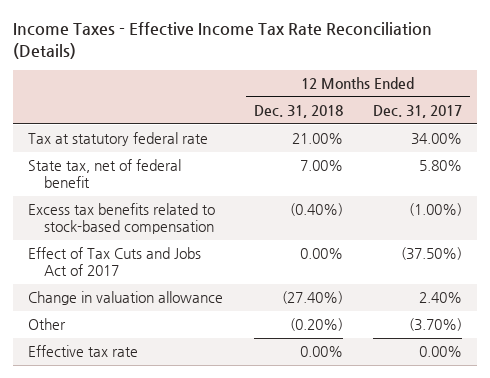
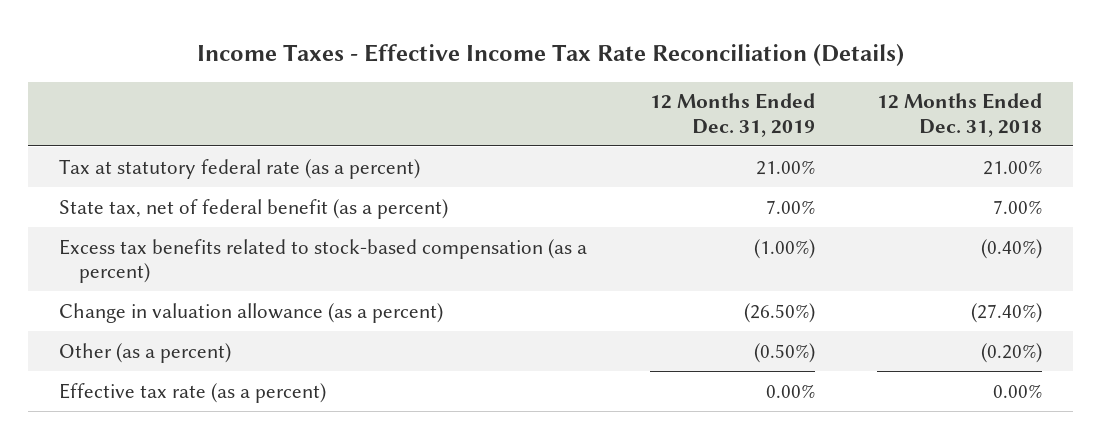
- | 12 Months Ended Dec. 31, 2018 | 12 Months Ended Dec. 31, 2017
+ | 12 Months Ended Dec. 31, 2019 | 12 Months Ended Dec. 31, 2018
- Tax at statutory federal rate | 21.00% | 34.00%
- State tax, net of federal benefit | 7.00% | 5.80%
- Excess tax benefits related to stock-based compensation | (0.40%) | (1.00%)
- Effect of Tax Cuts and Jobs Act of 2017 | 0.00% | (37.50%)
- Change in valuation allowance | (27.40%) | 2.40%
- Other | (0.20%) | (3.70%)
- Effective tax rate | 0.00% | 0.00%
+ Tax at statutory federal rate (as a percent) | 21.00% | 21.00%
+ State tax, net of federal benefit (as a percent) | 7.00% | 7.00%
+ Excess tax benefits related to stock-based compensation (as a percent) | (1.00%) | (0.40%)
+ Change in valuation allowance (as a percent) | (26.50%) | (27.40%)
+ Other (as a percent) | (0.50%) | (0.20%)
+ Effective tax rate (as a percent) | 0.00% | 0.00%

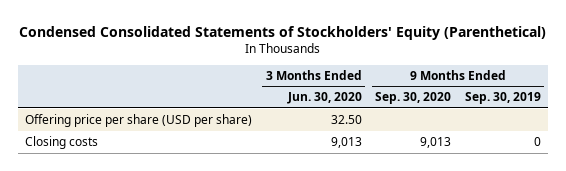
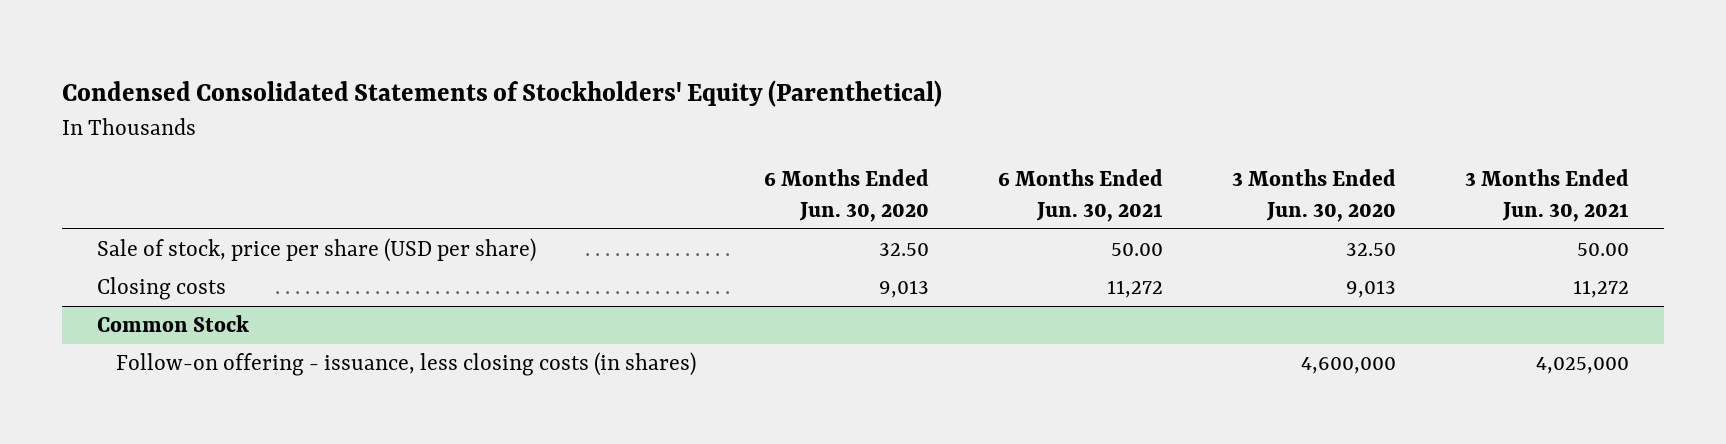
- | 3 Months Ended Jun. 30, 2020 | 9 Months Ended Sep. 30, 2020 | 9 Months Ended Sep. 30, 2019
+ | 6 Months Ended Jun. 30, 2020 | 6 Months Ended Jun. 30, 2021 | 3 Months Ended Jun. 30, 2020 | 3 Months Ended Jun. 30, 2021
- Offering price per share (USD per share) | 32.50 | |
+ Sale of stock, price per share (USD per share) | 32.50 | 50.00 | 32.50 | 50.00
+ Common Stock
+ Follow-on offering - issuance, less closing costs (in shares) | | | 4,600,000 | 4,025,000

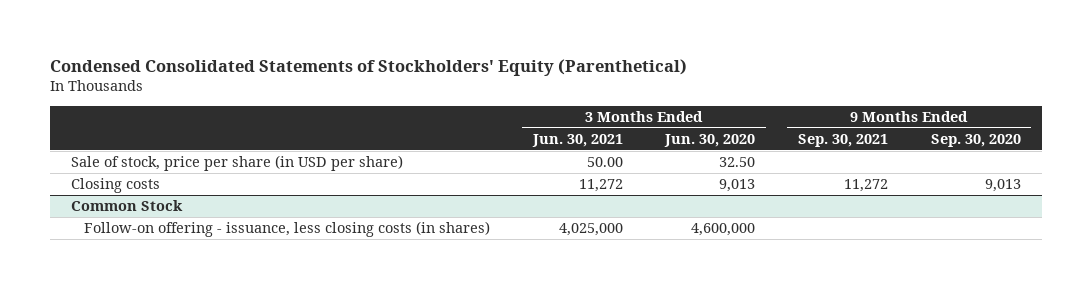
- | 6 Months Ended Jun. 30, 2020 | 6 Months Ended Jun. 30, 2021 | 3 Months Ended Jun. 30, 2020 | 3 Months Ended Jun. 30, 2021
+ | 3 Months Ended Jun. 30, 2021 | 3 Months Ended Jun. 30, 2020 | 9 Months Ended Sep. 30, 2021 | 9 Months Ended Sep. 30, 2020
- Sale of stock, price per share (USD per share) | 32.50 | 50.00 | 32.50 | 50.00
+ Sale of stock, price per share (in USD per share) | 50.00 | 32.50 | |

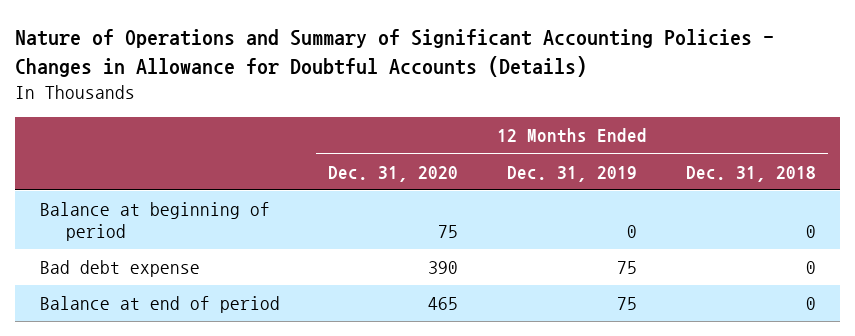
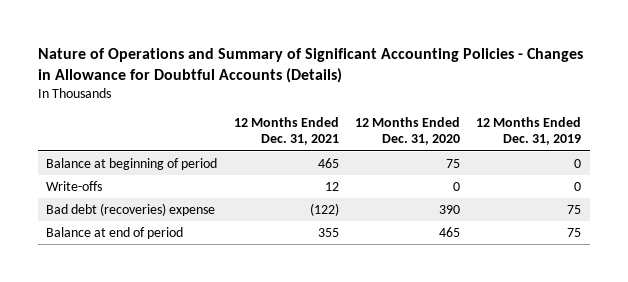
- | 12 Months Ended Dec. 31, 2020 | 12 Months Ended Dec. 31, 2019 | 12 Months Ended Dec. 31, 2018
+ | 12 Months Ended Dec. 31, 2021 | 12 Months Ended Dec. 31, 2020 | 12 Months Ended Dec. 31, 2019
- Bad debt expense | 390 | 75 | 0
+ Write-offs | 12 | 0 | 0
+ Bad debt (recoveries) expense | (122) | 390 | 75

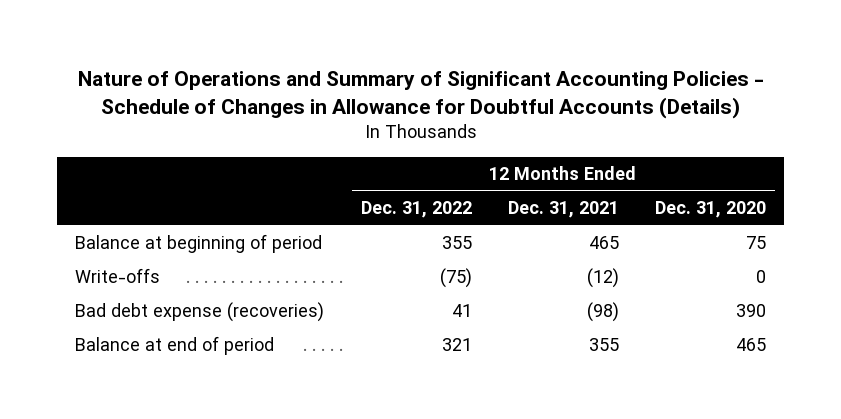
- Nature of Operations and Summary of Significant Accounting Policies - Changes in Allowance for Doubtful Accounts (Details)
+ Nature of Operations and Summary of Significant Accounting Policies - Schedule of Changes in Allowance for Doubtful Accounts (Details)
- | 12 Months Ended Dec. 31, 2021 | 12 Months Ended Dec. 31, 2020 | 12 Months Ended Dec. 31, 2019
+ | 12 Months Ended Dec. 31, 2022 | 12 Months Ended Dec. 31, 2021 | 12 Months Ended Dec. 31, 2020
- Write-offs | 12 | 0 | 0
- Bad debt (recoveries) expense | (122) | 390 | 75
+ Write-offs | (75) | (12) | 0
+ Bad debt expense (recoveries) | 41 | (98) | 390

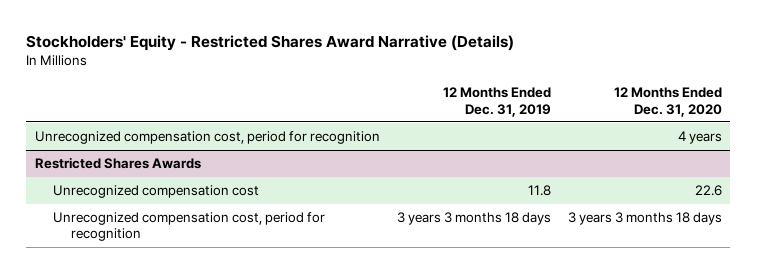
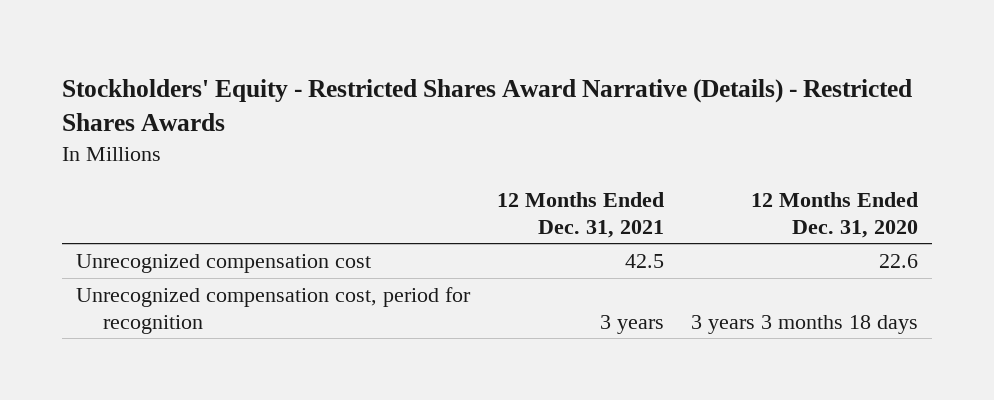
- Stockholders' Equity - Restricted Shares Award Narrative (Details)
+ Stockholders' Equity - Restricted Shares Award Narrative (Details) - Restricted Shares Awards
- | 12 Months Ended Dec. 31, 2019 | 12 Months Ended Dec. 31, 2020
+ | 12 Months Ended Dec. 31, 2021 | 12 Months Ended Dec. 31, 2020
- Unrecognized compensation cost, period for recognition | | 4 years
- Restricted Shares Awards

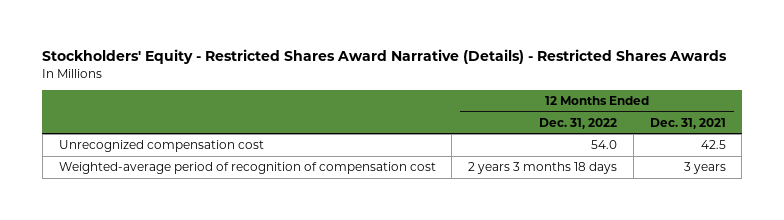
- | 12 Months Ended Dec. 31, 2021 | 12 Months Ended Dec. 31, 2020
+ | 12 Months Ended Dec. 31, 2022 | 12 Months Ended Dec. 31, 2021
- Unrecognized compensation cost, period for recognition | 3 years | 3 years 3 months 18 days
+ Weighted-average period of recognition of compensation cost | 2 years 3 months 18 days | 3 years

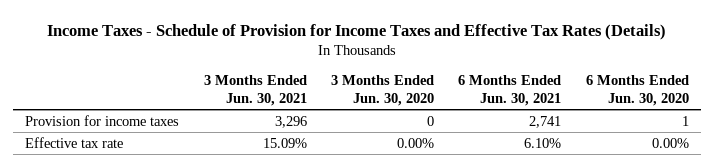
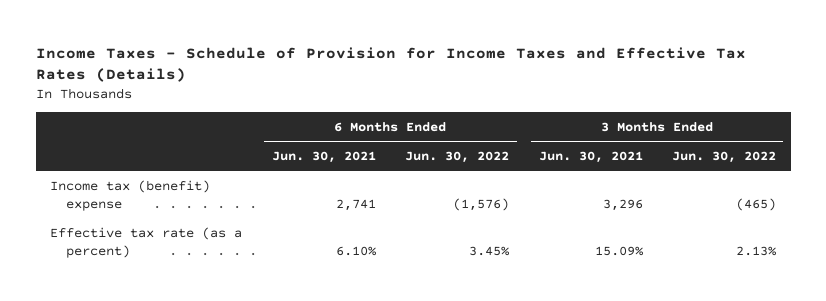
- | 3 Months Ended Jun. 30, 2021 | 3 Months Ended Jun. 30, 2020 | 6 Months Ended Jun. 30, 2021 | 6 Months Ended Jun. 30, 2020
+ | 6 Months Ended Jun. 30, 2021 | 6 Months Ended Jun. 30, 2022 | 3 Months Ended Jun. 30, 2021 | 3 Months Ended Jun. 30, 2022
- Provision for income taxes | 3,296 | 0 | 2,741 | 1
- Effective tax rate | 15.09% | 0.00% | 6.10% | 0.00%
+ Income tax (benefit) expense | 2,741 | (1,576) | 3,296 | (465)
+ Effective tax rate (as a percent) | 6.10% | 3.45% | 15.09% | 2.13%

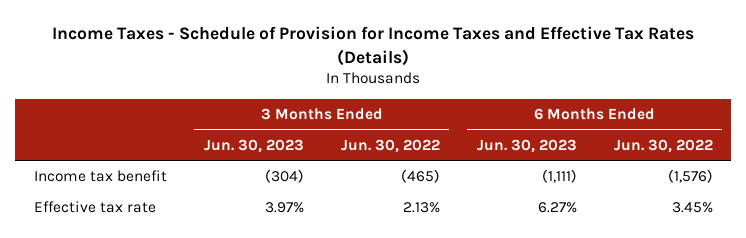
- | 6 Months Ended Jun. 30, 2021 | 6 Months Ended Jun. 30, 2022 | 3 Months Ended Jun. 30, 2021 | 3 Months Ended Jun. 30, 2022
+ | 3 Months Ended Jun. 30, 2023 | 3 Months Ended Jun. 30, 2022 | 6 Months Ended Jun. 30, 2023 | 6 Months Ended Jun. 30, 2022
- Income tax (benefit) expense | 2,741 | (1,576) | 3,296 | (465)
- Effective tax rate (as a percent) | 6.10% | 3.45% | 15.09% | 2.13%
+ Income tax benefit | (304) | (465) | (1,111) | (1,576)
+ Effective tax rate | 3.97% | 2.13% | 6.27% | 3.45%

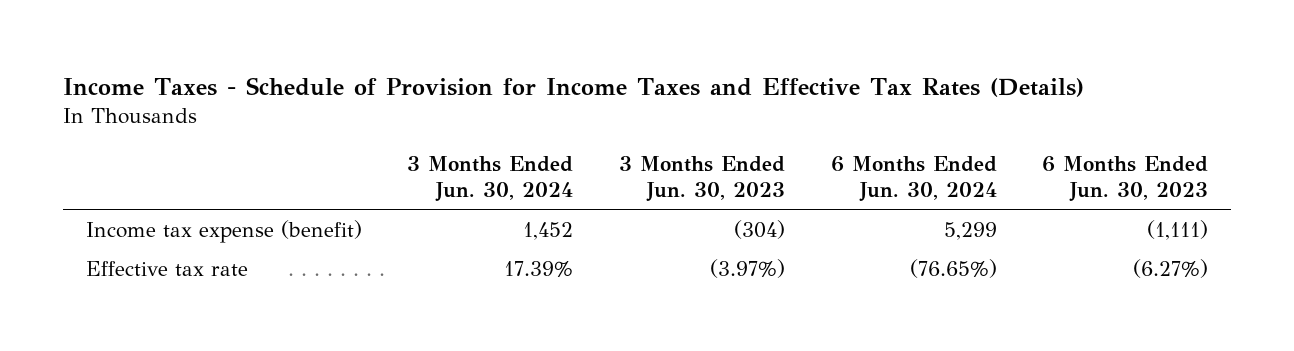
- | 3 Months Ended Jun. 30, 2023 | 3 Months Ended Jun. 30, 2022 | 6 Months Ended Jun. 30, 2023 | 6 Months Ended Jun. 30, 2022
+ | 3 Months Ended Jun. 30, 2024 | 3 Months Ended Jun. 30, 2023 | 6 Months Ended Jun. 30, 2024 | 6 Months Ended Jun. 30, 2023
- Income tax benefit | (304) | (465) | (1,111) | (1,576)
- Effective tax rate | 3.97% | 2.13% | 6.27% | 3.45%
+ Income tax expense (benefit) | 1,452 | (304) | 5,299 | (1,111)
+ Effective tax rate | 17.39% | (3.97%) | (76.65%) | (6.27%)

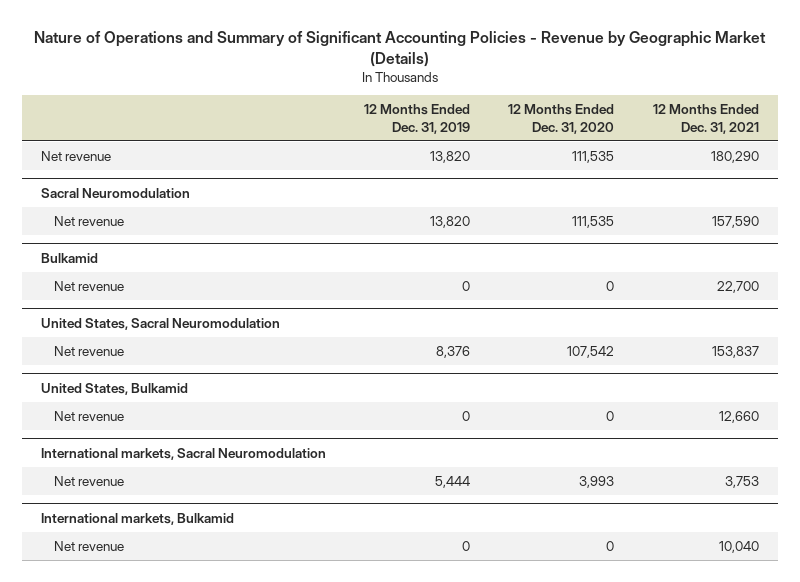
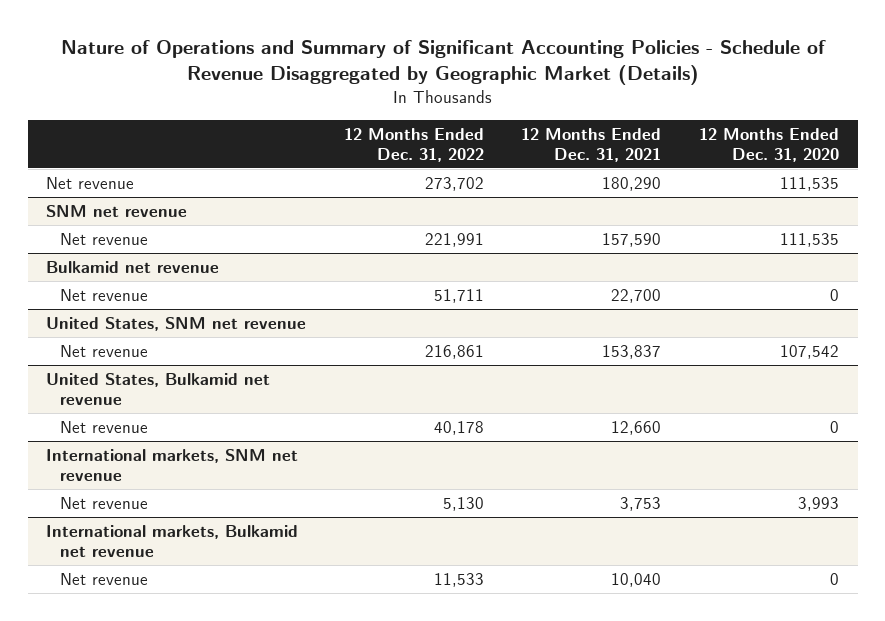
- Nature of Operations and Summary of Significant Accounting Policies - Revenue by Geographic Market (Details)
+ Nature of Operations and Summary of Significant Accounting Policies - Schedule of Revenue Disaggregated by Geographic Market (Details)
- | 12 Months Ended Dec. 31, 2019 | 12 Months Ended Dec. 31, 2020 | 12 Months Ended Dec. 31, 2021
+ | 12 Months Ended Dec. 31, 2022 | 12 Months Ended Dec. 31, 2021 | 12 Months Ended Dec. 31, 2020
- Sacral Neuromodulation
+ SNM net revenue
- Bulkamid
+ Bulkamid net revenue
- United States, Sacral Neuromodulation
+ United States, SNM net revenue
- United States, Bulkamid
+ United States, Bulkamid net revenue
- International markets, Sacral Neuromodulation
+ International markets, SNM net revenue
- International markets, Bulkamid
+ International markets, Bulkamid net revenue

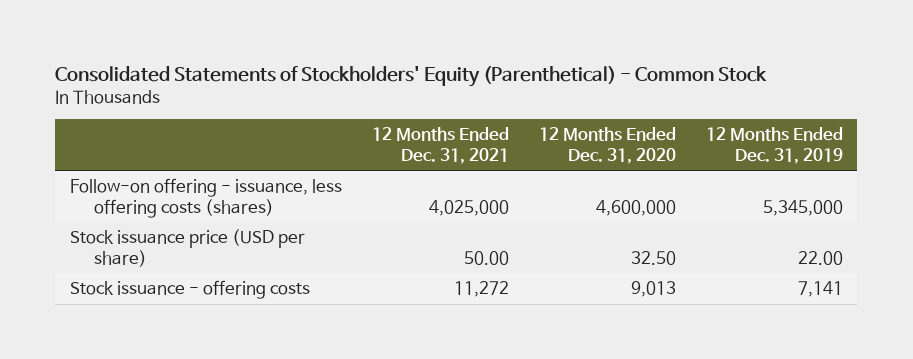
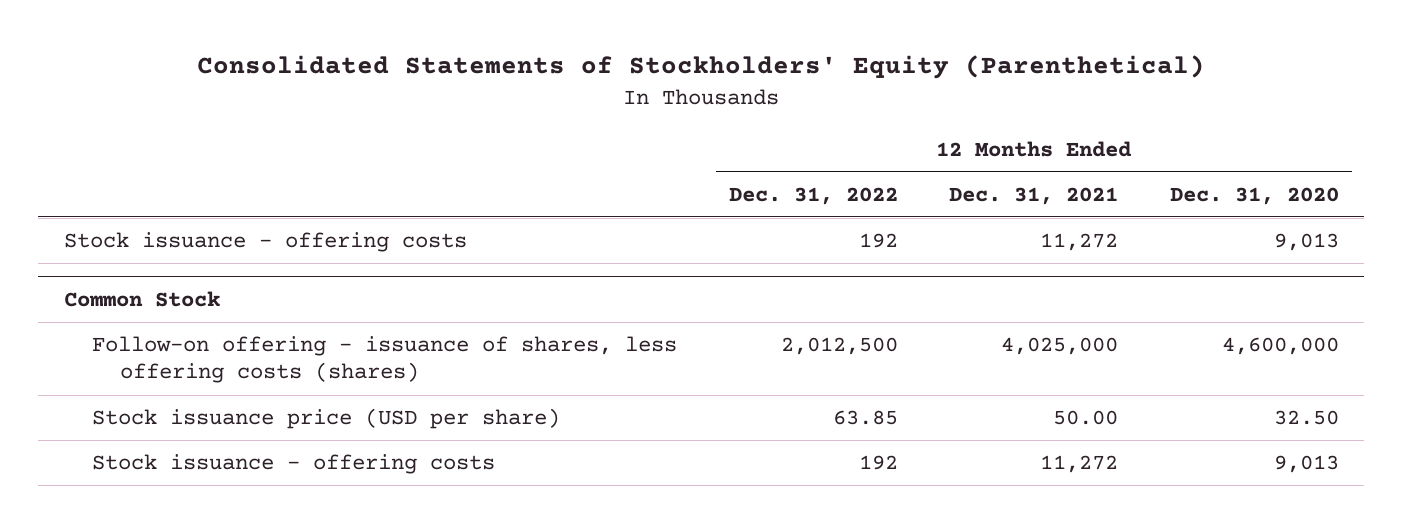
- Consolidated Statements of Stockholders' Equity (Parenthetical) - Common Stock
+ Consolidated Statements of Stockholders' Equity (Parenthetical)
- | 12 Months Ended Dec. 31, 2021 | 12 Months Ended Dec. 31, 2020 | 12 Months Ended Dec. 31, 2019
+ | 12 Months Ended Dec. 31, 2022 | 12 Months Ended Dec. 31, 2021 | 12 Months Ended Dec. 31, 2020
- Follow-on offering - issuance, less offering costs (shares) | 4,025,000 | 4,600,000 | 5,345,000
+ Stock issuance - offering costs | 192 | 11,272 | 9,013
+ Common Stock
+ Follow-on offering - issuance of shares, less offering costs (shares) | 2,012,500 | 4,025,000 | 4,600,000

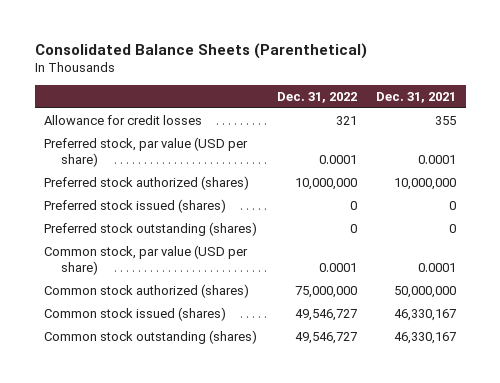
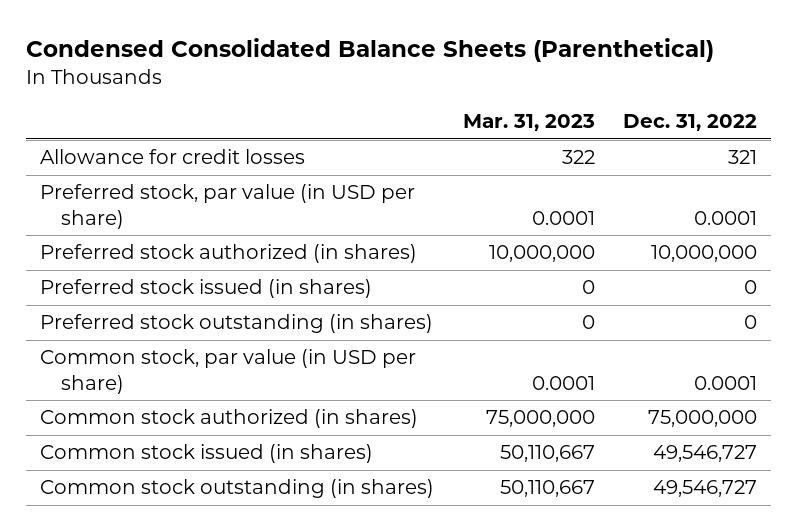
- Consolidated Balance Sheets (Parenthetical)
+ Condensed Consolidated Balance Sheets (Parenthetical)
- | Dec. 31, 2022 | Dec. 31, 2021
+ | Mar. 31, 2023 | Dec. 31, 2022
- Preferred stock, par value (USD per share) | 0.0001 | 0.0001
- Preferred stock authorized (shares) | 10,000,000 | 10,000,000
- Preferred stock issued (shares) | 0 | 0
- Preferred stock outstanding (shares) | 0 | 0
- Common stock, par value (USD per share) | 0.0001 | 0.0001
- Common stock authorized (shares) | 75,000,000 | 50,000,000
- Common stock issued (shares) | 49,546,727 | 46,330,167
- Common stock outstanding (shares) | 49,546,727 | 46,330,167
+ Preferred stock, par value (in USD per share) | 0.0001 | 0.0001
+ Preferred stock authorized (in shares) | 10,000,000 | 10,000,000
+ Preferred stock issued (in shares) | 0 | 0
+ Preferred stock outstanding (in shares) | 0 | 0
+ Common stock, par value (in USD per share) | 0.0001 | 0.0001
+ Common stock authorized (in shares) | 75,000,000 | 75,000,000
+ Common stock issued (in shares) | 50,110,667 | 49,546,727
+ Common stock outstanding (in shares) | 50,110,667 | 49,546,727

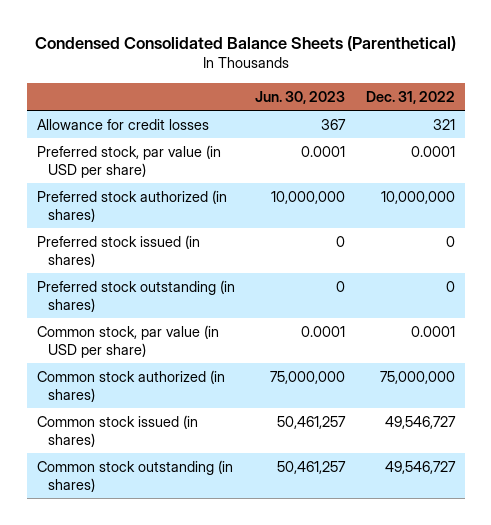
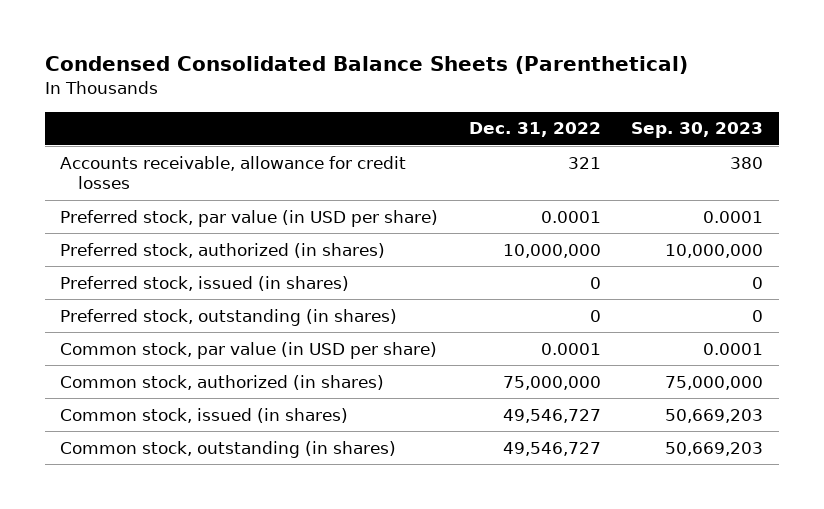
- | Jun. 30, 2023 | Dec. 31, 2022
+ | Dec. 31, 2022 | Sep. 30, 2023
- Allowance for credit losses | 367 | 321
+ Accounts receivable, allowance for credit losses | 321 | 380
- Preferred stock authorized (in shares) | 10,000,000 | 10,000,000
- Preferred stock issued (in shares) | 0 | 0
- Preferred stock outstanding (in shares) | 0 | 0
+ Preferred stock, authorized (in shares) | 10,000,000 | 10,000,000
+ Preferred stock, issued (in shares) | 0 | 0
+ Preferred stock, outstanding (in shares) | 0 | 0
- Common stock authorized (in shares) | 75,000,000 | 75,000,000
- Common stock issued (in shares) | 50,461,257 | 49,546,727
- Common stock outstanding (in shares) | 50,461,257 | 49,546,727
+ Common stock, authorized (in shares) | 75,000,000 | 75,000,000
+ Common stock, issued (in shares) | 49,546,727 | 50,669,203
+ Common stock, outstanding (in shares) | 49,546,727 | 50,669,203

